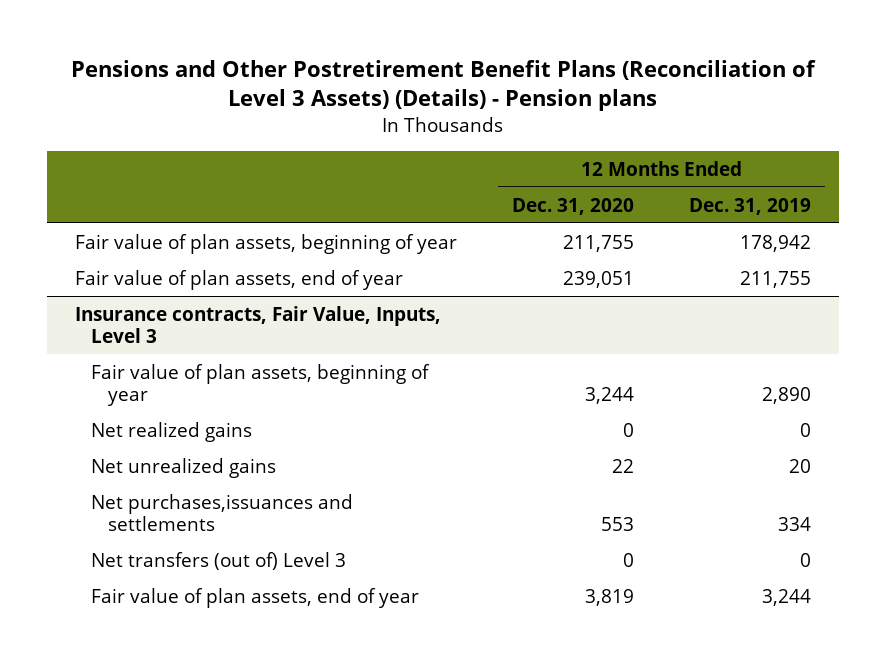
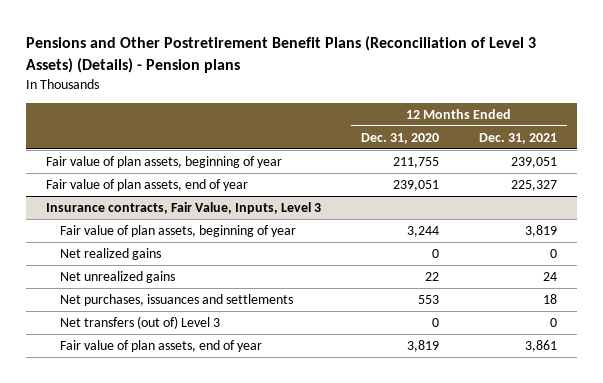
- | 12 Months Ended Dec. 31, 2020 | 12 Months Ended Dec. 31, 2019
+ | 12 Months Ended Dec. 31, 2020 | 12 Months Ended Dec. 31, 2021
@ Insurance contracts, Fair Value, Inputs, Level 3
- Net purchases,issuances and settlements | 553 | 334
+ Net purchases, issuances and settlements | 553 | 18

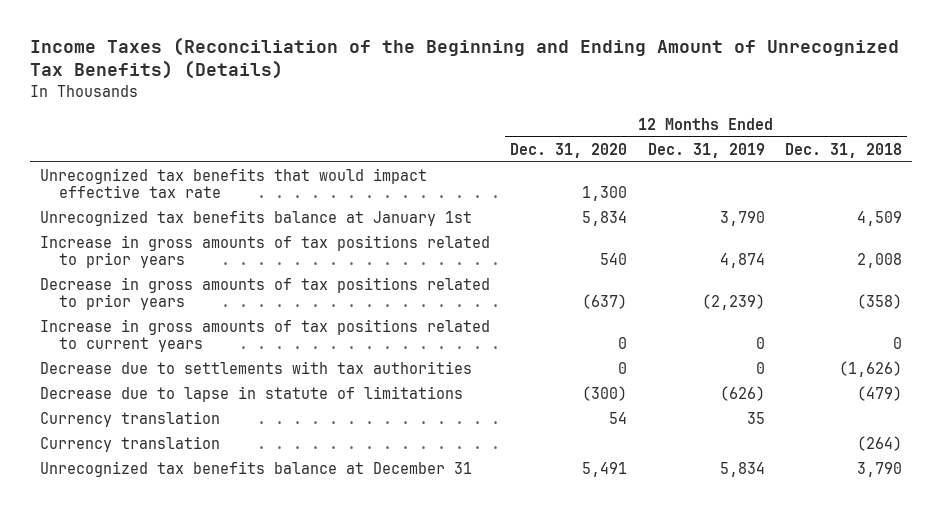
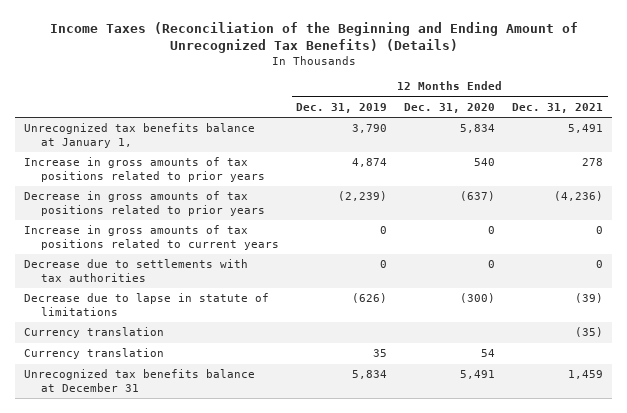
- | 12 Months Ended Dec. 31, 2020 | 12 Months Ended Dec. 31, 2019 | 12 Months Ended Dec. 31, 2018
+ | 12 Months Ended Dec. 31, 2019 | 12 Months Ended Dec. 31, 2020 | 12 Months Ended Dec. 31, 2021
- Unrecognized tax benefits that would impact effective tax rate | 1,300 | |
- Unrecognized tax benefits balance at January 1st | 5,834 | 3,790 | 4,509
+ Unrecognized tax benefits balance at January 1, | 3,790 | 5,834 | 5,491
moved down: Currency translation | 35 | 54 |

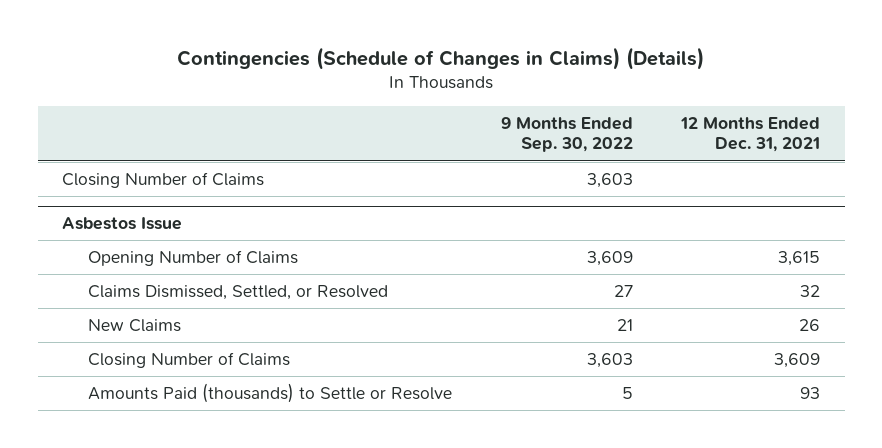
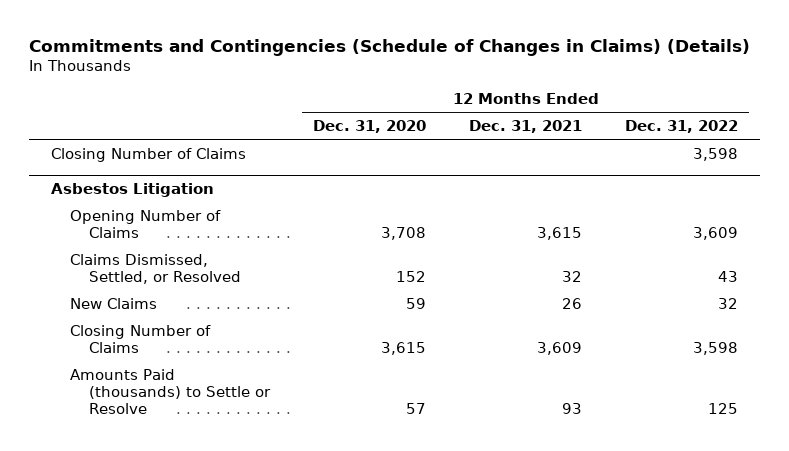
- Contingencies (Schedule of Changes in Claims) (Details)
+ Commitments and Contingencies (Schedule of Changes in Claims) (Details)
- | 9 Months Ended Sep. 30, 2022 | 12 Months Ended Dec. 31, 2021
+ | 12 Months Ended Dec. 31, 2020 | 12 Months Ended Dec. 31, 2021 | 12 Months Ended Dec. 31, 2022
- Asbestos Issue
+ Asbestos Litigation

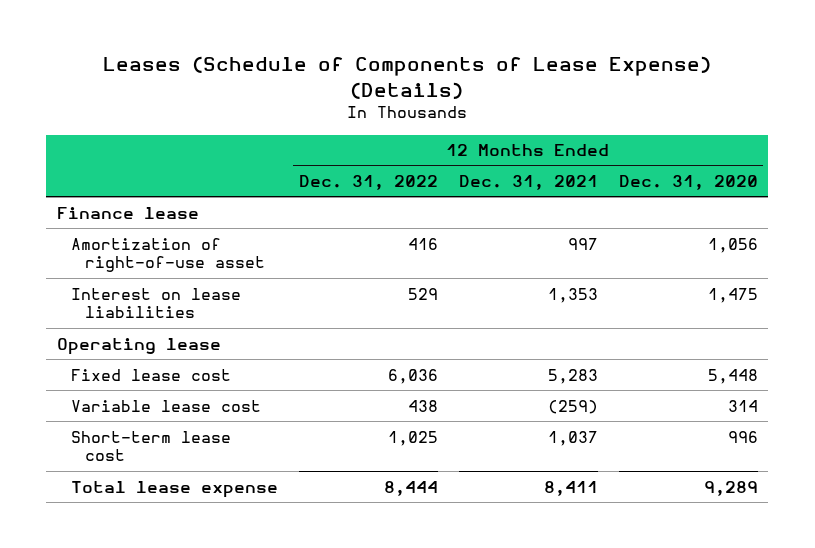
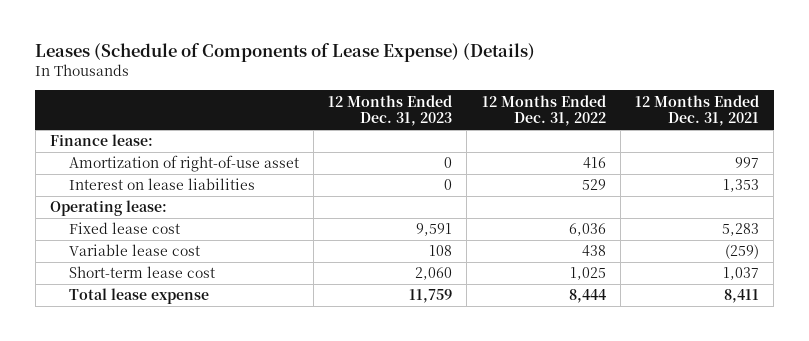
- | 12 Months Ended Dec. 31, 2022 | 12 Months Ended Dec. 31, 2021 | 12 Months Ended Dec. 31, 2020
+ | 12 Months Ended Dec. 31, 2023 | 12 Months Ended Dec. 31, 2022 | 12 Months Ended Dec. 31, 2021
- Finance lease
+ Finance lease:
- Operating lease
+ Operating lease:

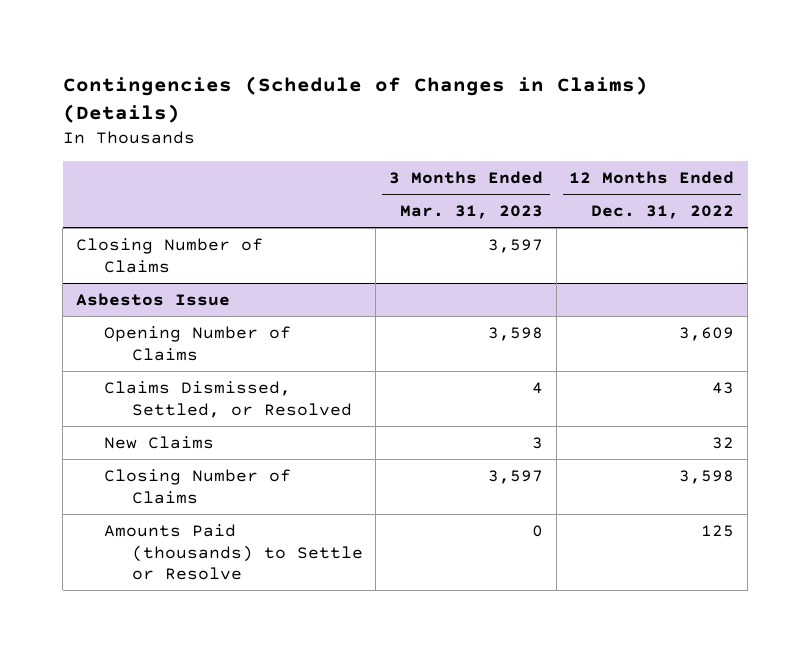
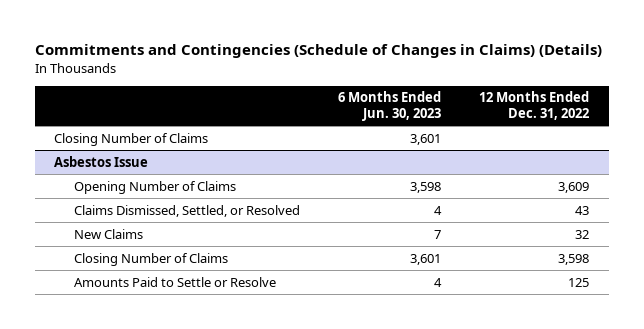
- Contingencies (Schedule of Changes in Claims) (Details)
+ Commitments and Contingencies (Schedule of Changes in Claims) (Details)
- | 3 Months Ended Mar. 31, 2023 | 12 Months Ended Dec. 31, 2022
+ | 6 Months Ended Jun. 30, 2023 | 12 Months Ended Dec. 31, 2022
@ Asbestos Issue
- Amounts Paid (thousands) to Settle or Resolve | 0 | 125
+ Amounts Paid to Settle or Resolve | 4 | 125

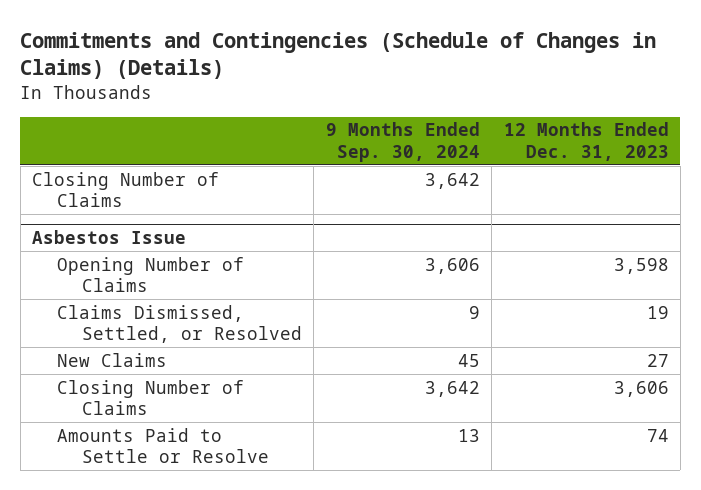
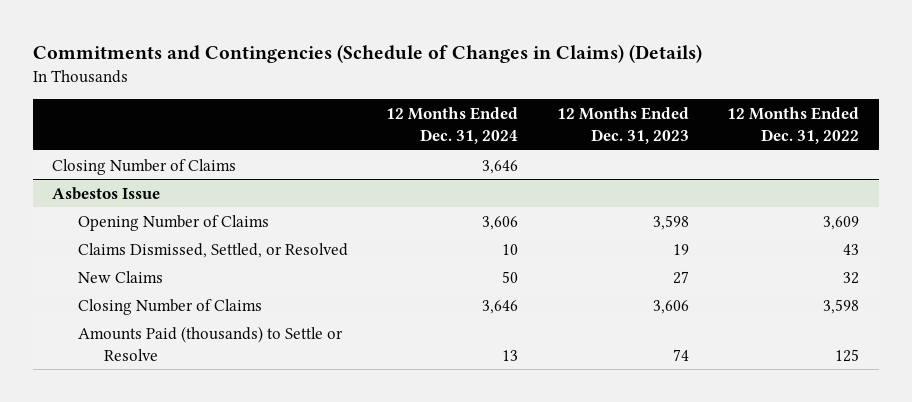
- | 9 Months Ended Sep. 30, 2024 | 12 Months Ended Dec. 31, 2023
+ | 12 Months Ended Dec. 31, 2024 | 12 Months Ended Dec. 31, 2023 | 12 Months Ended Dec. 31, 2022
@ Asbestos Issue
- Amounts Paid to Settle or Resolve | 13 | 74
+ Amounts Paid (thousands) to Settle or Resolve | 13 | 74 | 125

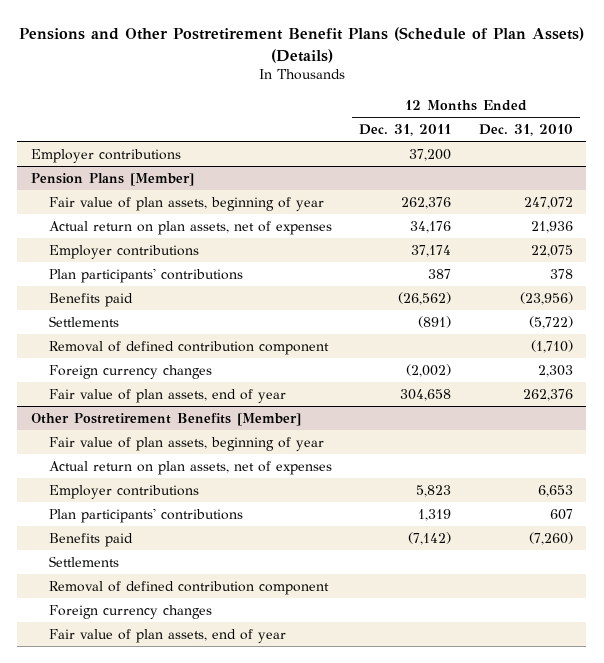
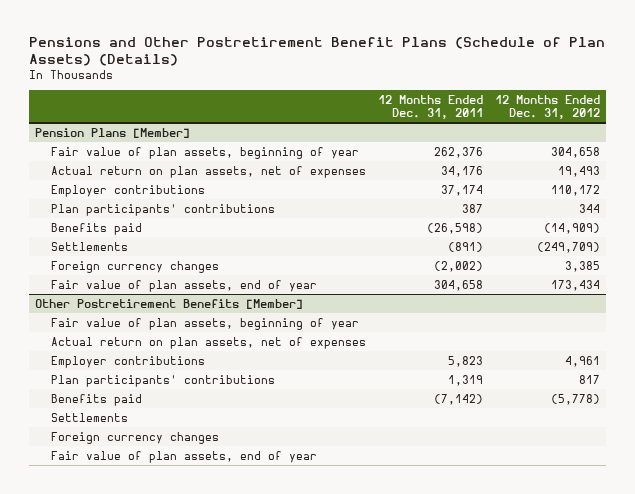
- | 12 Months Ended Dec. 31, 2011 | 12 Months Ended Dec. 31, 2010
+ | 12 Months Ended Dec. 31, 2011 | 12 Months Ended Dec. 31, 2012
- Employer contributions | 37,200 |
@ Pension Plans [Member]
- Benefits paid | (26,562) | (23,956)
+ Benefits paid | (26,598) | (14,909)
- Removal of defined contribution component | | (1,710)
@ Other Postretirement Benefits [Member]
- Removal of defined contribution component

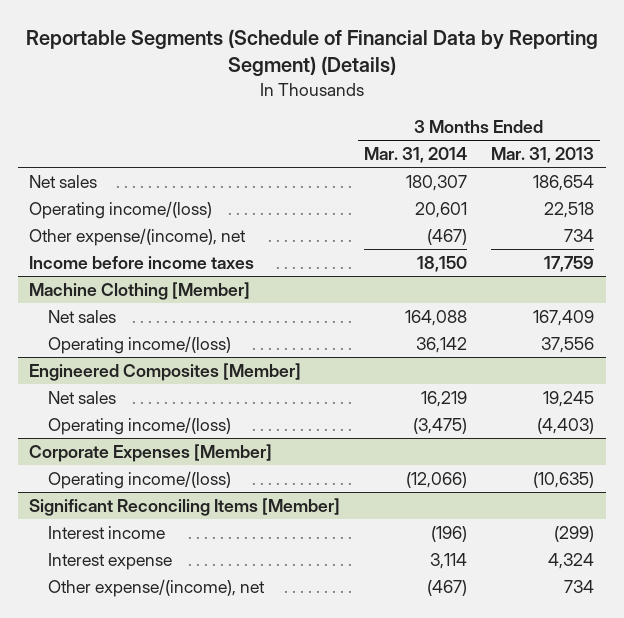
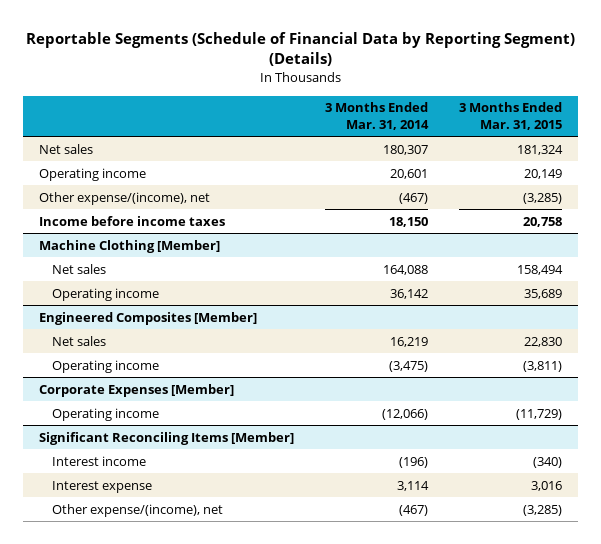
- | 3 Months Ended Mar. 31, 2014 | 3 Months Ended Mar. 31, 2013
+ | 3 Months Ended Mar. 31, 2014 | 3 Months Ended Mar. 31, 2015
- Operating income/(loss) | 20,601 | 22,518
+ Operating income | 20,601 | 20,149
@ Machine Clothing [Member]
- Operating income/(loss) | 36,142 | 37,556
+ Operating income | 36,142 | 35,689
@ Engineered Composites [Member]
- Operating income/(loss) | (3,475) | (4,403)
+ Operating income | (3,475) | (3,811)
@ Corporate Expenses [Member]
- Operating income/(loss) | (12,066) | (10,635)
+ Operating income | (12,066) | (11,729)

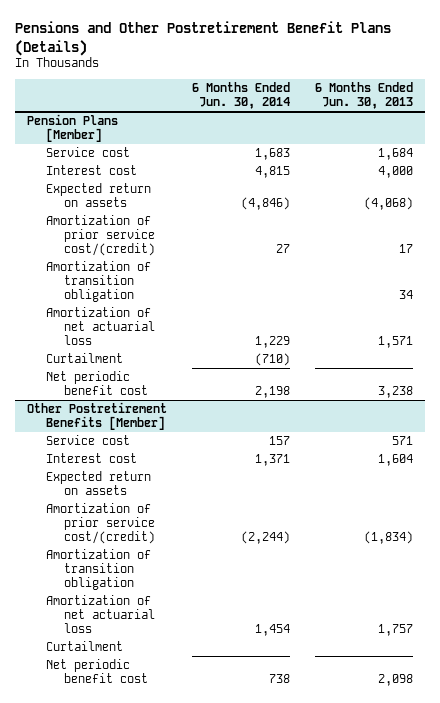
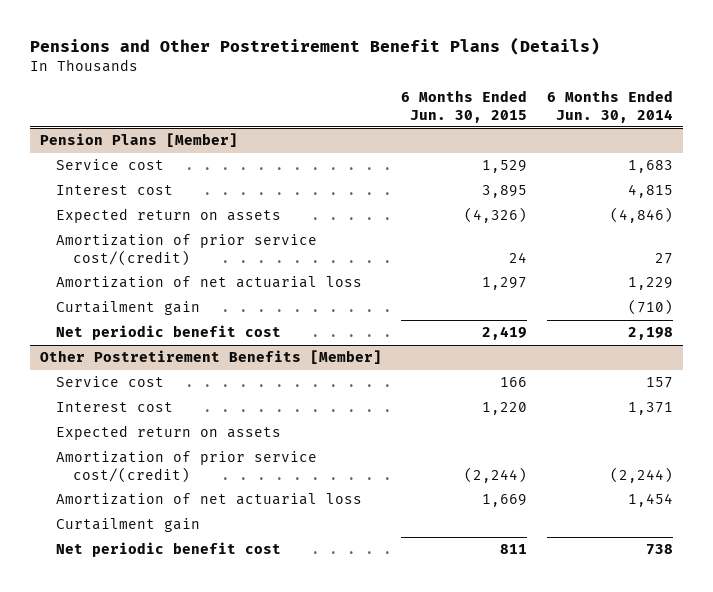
- | 6 Months Ended Jun. 30, 2014 | 6 Months Ended Jun. 30, 2013
+ | 6 Months Ended Jun. 30, 2015 | 6 Months Ended Jun. 30, 2014
@ Pension Plans [Member]
- Amortization of transition obligation | | 34
- Curtailment | (710) |
+ Curtailment gain | | (710)
@ Other Postretirement Benefits [Member]
- Amortization of transition obligation
- Curtailment
+ Curtailment gain

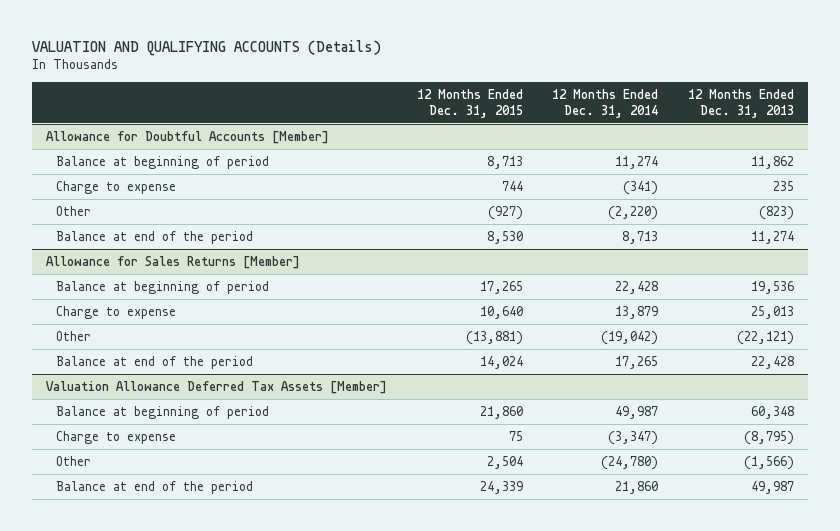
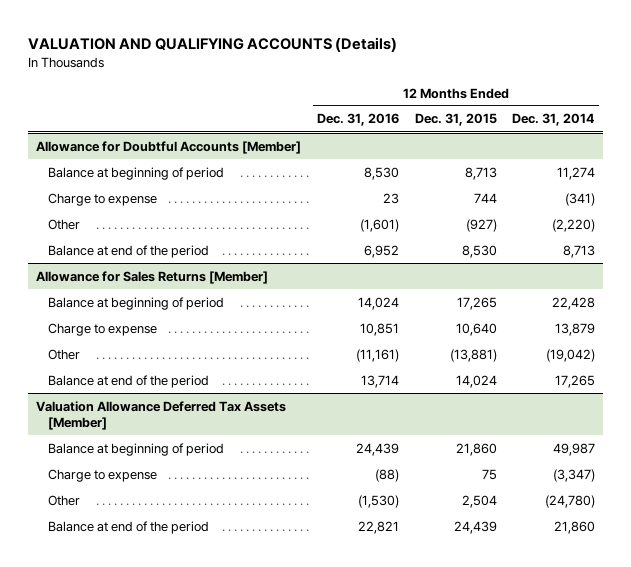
- | 12 Months Ended Dec. 31, 2015 | 12 Months Ended Dec. 31, 2014 | 12 Months Ended Dec. 31, 2013
+ | 12 Months Ended Dec. 31, 2016 | 12 Months Ended Dec. 31, 2015 | 12 Months Ended Dec. 31, 2014
@ Valuation Allowance Deferred Tax Assets [Member]
- Balance at end of the period | 24,339 | 21,860 | 49,987
+ Balance at end of the period | 22,821 | 24,439 | 21,860

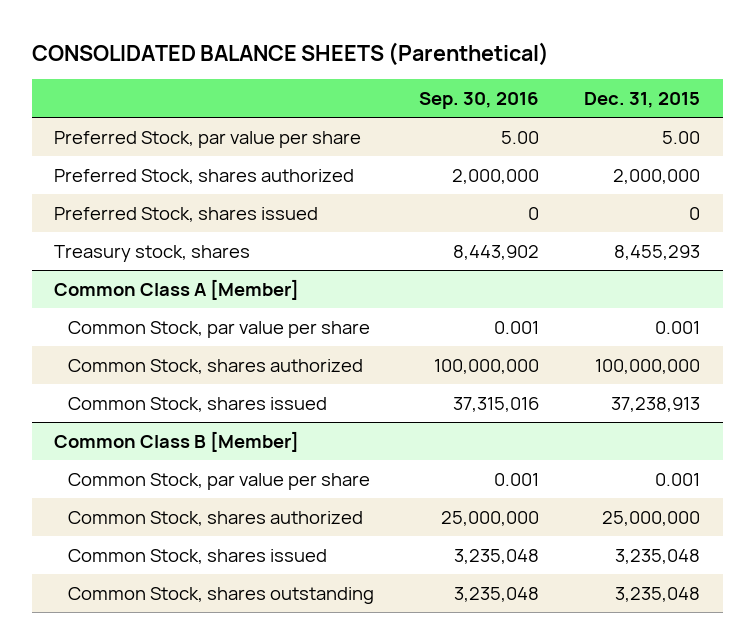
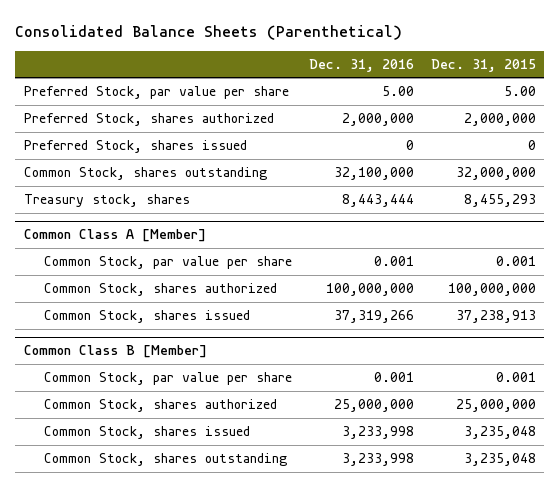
- CONSOLIDATED BALANCE SHEETS (Parenthetical)
+ Consolidated Balance Sheets (Parenthetical)
- | Sep. 30, 2016 | Dec. 31, 2015
+ | Dec. 31, 2016 | Dec. 31, 2015
+ Common Stock, shares outstanding | 32,100,000 | 32,000,000

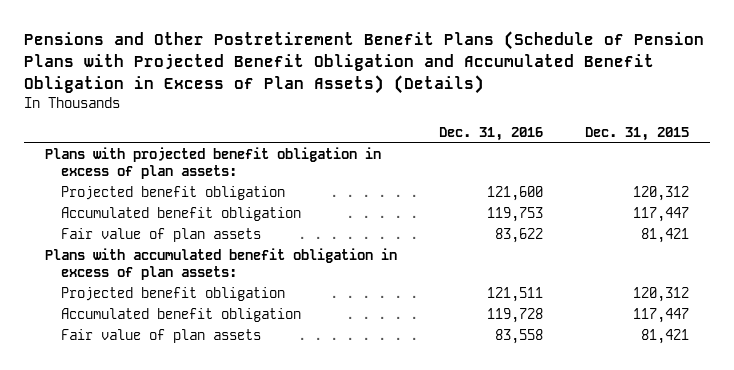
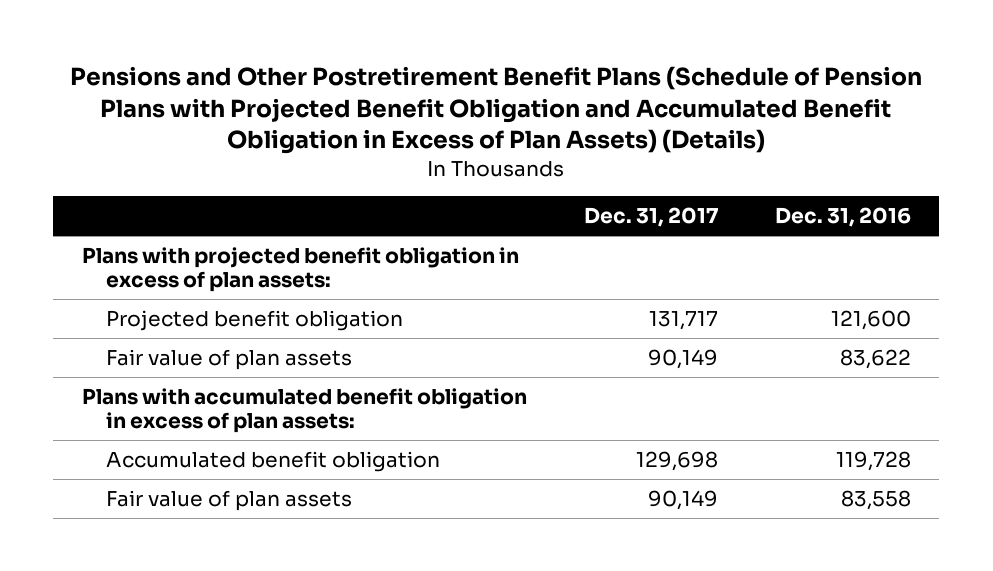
- | Dec. 31, 2016 | Dec. 31, 2015
+ | Dec. 31, 2017 | Dec. 31, 2016
- Accumulated benefit obligation | 119,753 | 117,447
- Projected benefit obligation | 121,511 | 120,312

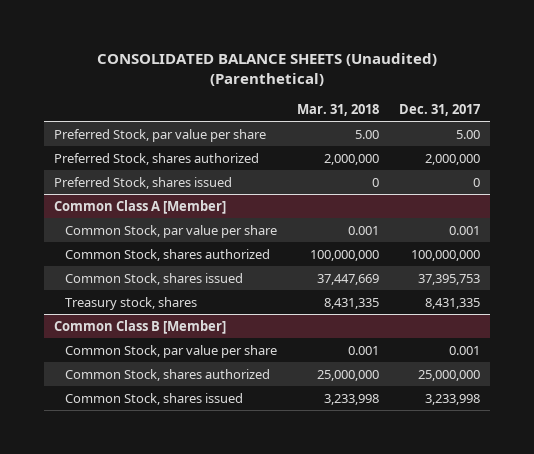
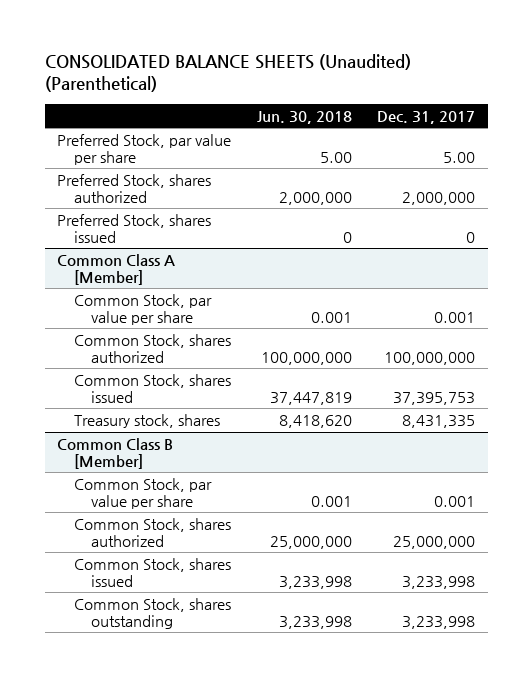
- | Mar. 31, 2018 | Dec. 31, 2017
+ | Jun. 30, 2018 | Dec. 31, 2017
@ Common Class B [Member]
+ Common Stock, shares outstanding | 3,233,998 | 3,233,998

